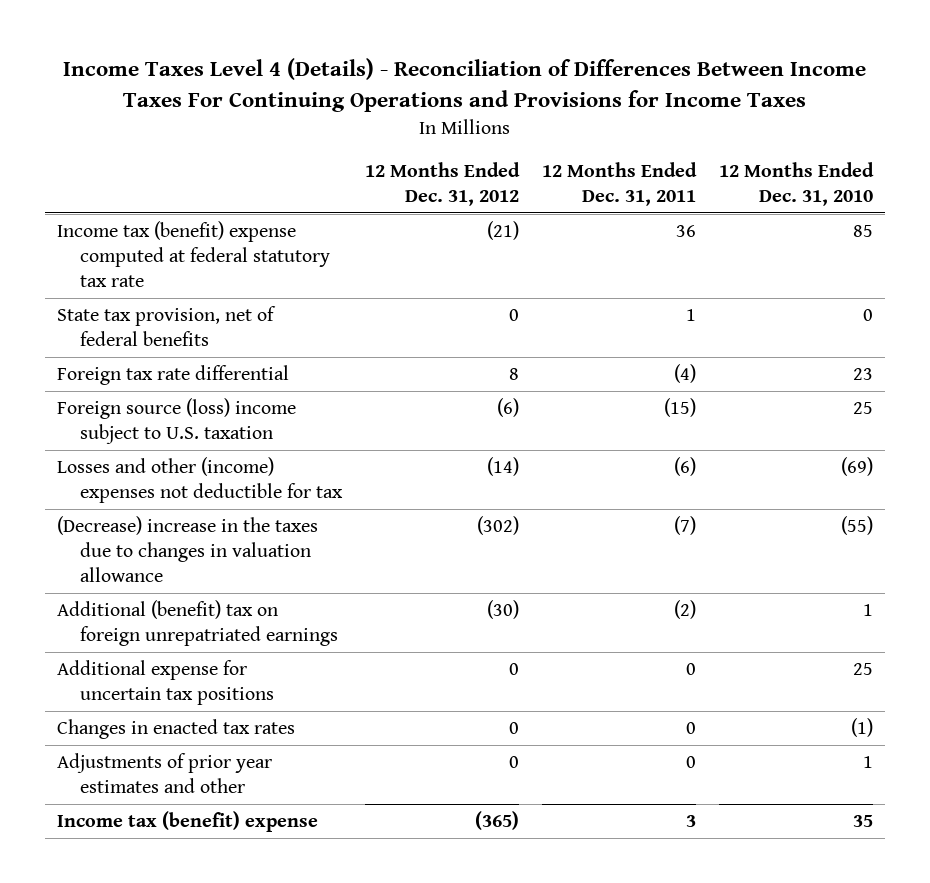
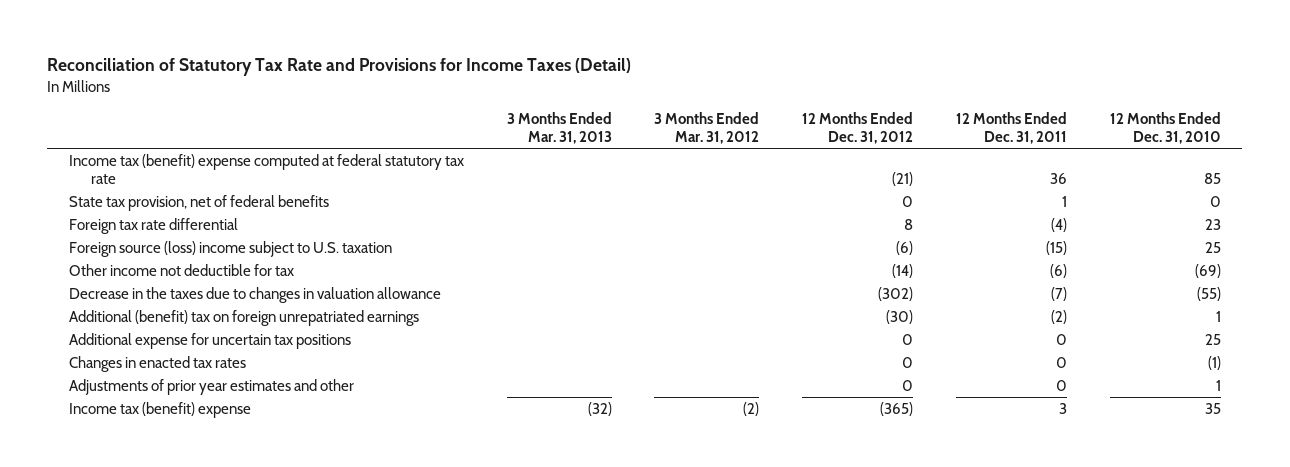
- Income Taxes Level 4 (Details) - Reconciliation of Differences Between Income Taxes For Continuing Operations and Provisions for Income Taxes
+ Reconciliation of Statutory Tax Rate and Provisions for Income Taxes (Detail)
- | 12 Months Ended Dec. 31, 2012 | 12 Months Ended Dec. 31, 2011 | 12 Months Ended Dec. 31, 2010
+ | 3 Months Ended Mar. 31, 2013 | 3 Months Ended Mar. 31, 2012 | 12 Months Ended Dec. 31, 2012 | 12 Months Ended Dec. 31, 2011 | 12 Months Ended Dec. 31, 2010
- Losses and other (income) expenses not deductible for tax | (14) | (6) | (69)
- (Decrease) increase in the taxes due to changes in valuation allowance | (302) | (7) | (55)
+ Other income not deductible for tax | | | (14) | (6) | (69)
+ Decrease in the taxes due to changes in valuation allowance | | | (302) | (7) | (55)

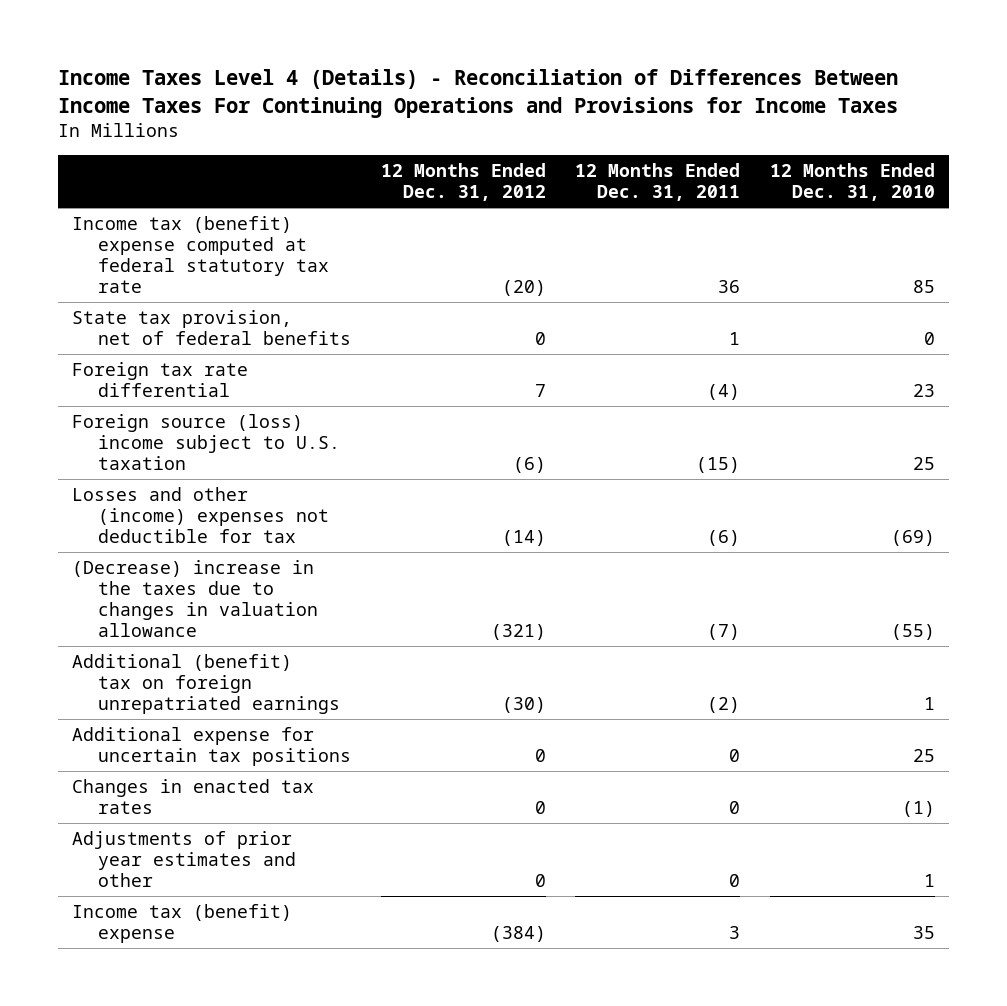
- Reconciliation of Statutory Tax Rate and Provisions for Income Taxes (Detail)
+ Income Taxes Level 4 (Details) - Reconciliation of Differences Between Income Taxes For Continuing Operations and Provisions for Income Taxes
- | 3 Months Ended Mar. 31, 2013 | 3 Months Ended Mar. 31, 2012 | 12 Months Ended Dec. 31, 2012 | 12 Months Ended Dec. 31, 2011 | 12 Months Ended Dec. 31, 2010
+ | 12 Months Ended Dec. 31, 2012 | 12 Months Ended Dec. 31, 2011 | 12 Months Ended Dec. 31, 2010
- Income tax (benefit) expense computed at federal statutory tax rate | | | (21) | 36 | 85
+ Income tax (benefit) expense computed at federal statutory tax rate | (20) | 36 | 85
- Foreign tax rate differential | | | 8 | (4) | 23
+ Foreign tax rate differential | 7 | (4) | 23
- Other income not deductible for tax | | | (14) | (6) | (69)
- Decrease in the taxes due to changes in valuation allowance | | | (302) | (7) | (55)
+ Losses and other (income) expenses not deductible for tax | (14) | (6) | (69)
+ (Decrease) increase in the taxes due to changes in valuation allowance | (321) | (7) | (55)
- Income tax (benefit) expense | (32) | (2) | (365) | 3 | 35
+ Income tax (benefit) expense | (384) | 3 | 35

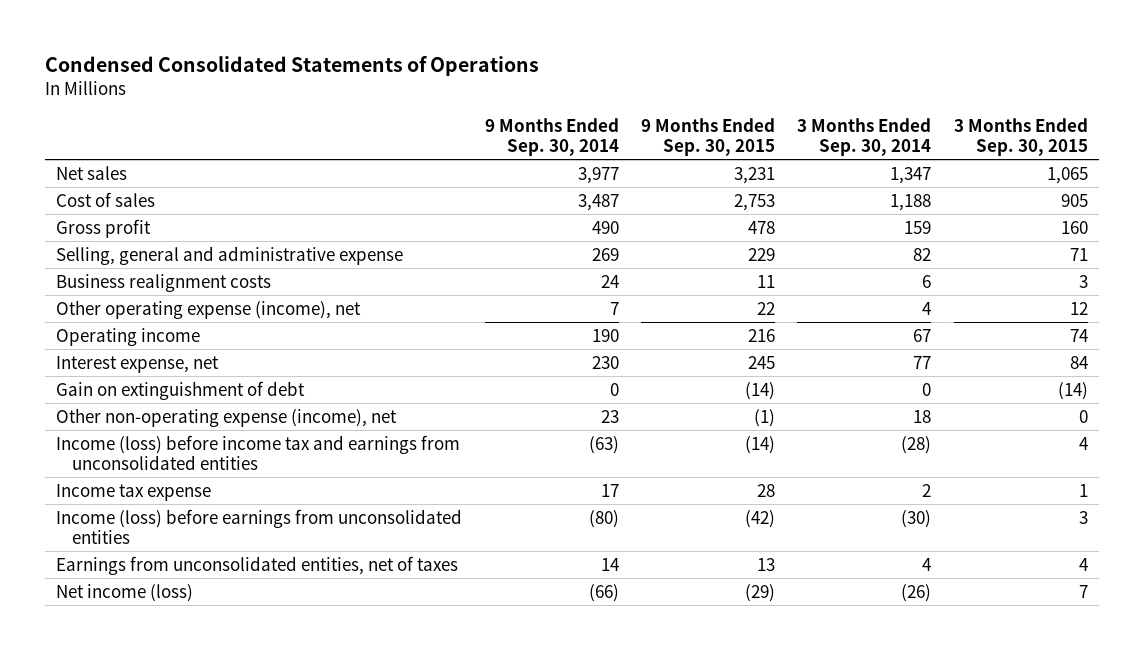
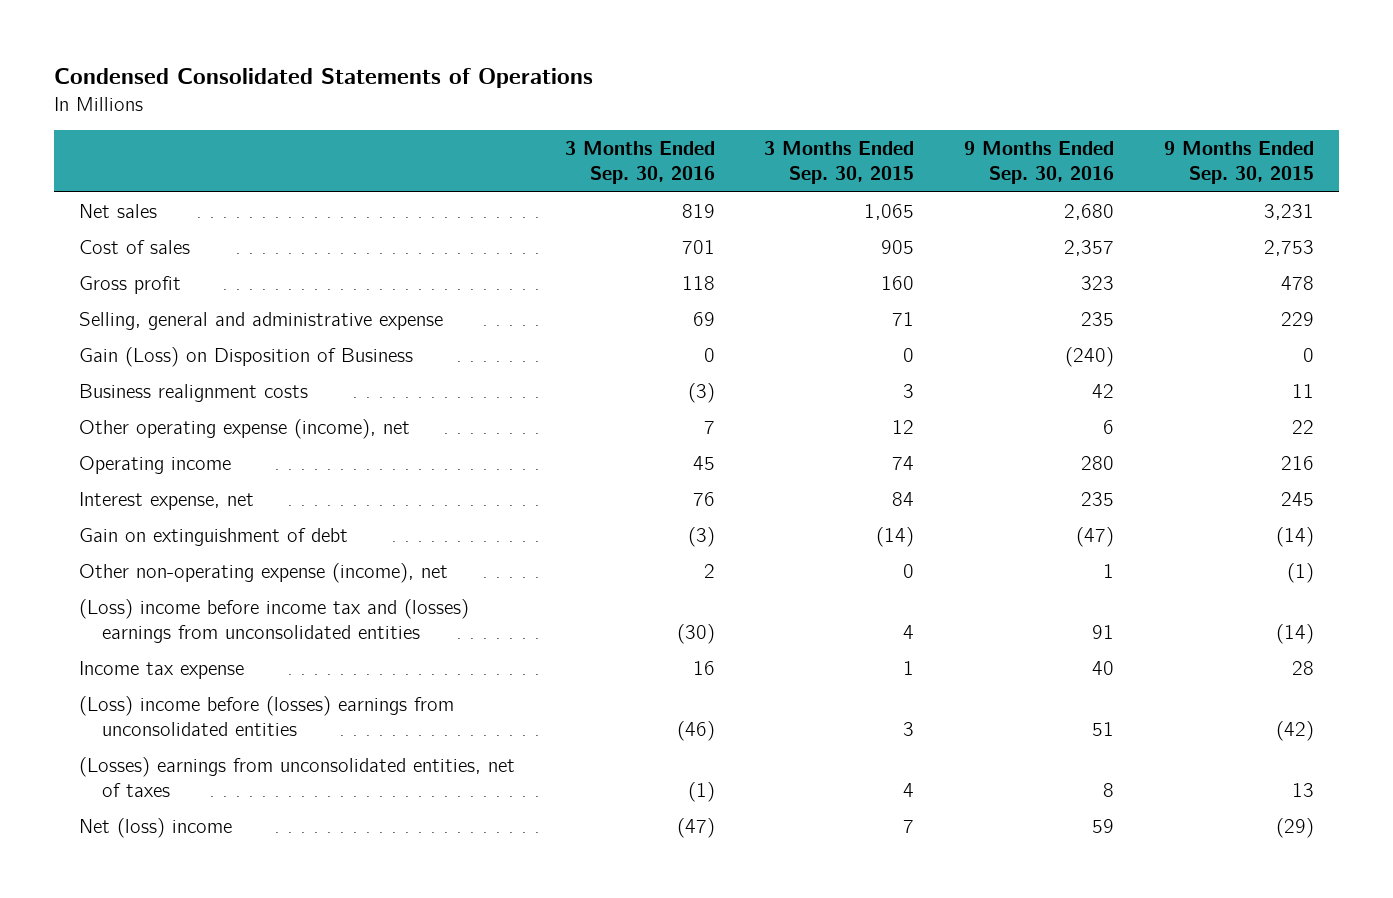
- | 9 Months Ended Sep. 30, 2014 | 9 Months Ended Sep. 30, 2015 | 3 Months Ended Sep. 30, 2014 | 3 Months Ended Sep. 30, 2015
+ | 3 Months Ended Sep. 30, 2016 | 3 Months Ended Sep. 30, 2015 | 9 Months Ended Sep. 30, 2016 | 9 Months Ended Sep. 30, 2015
+ Gain (Loss) on Disposition of Business | 0 | 0 | (240) | 0
- Income (loss) before income tax and earnings from unconsolidated entities | (63) | (14) | (28) | 4
+ (Loss) income before income tax and (losses) earnings from unconsolidated entities | (30) | 4 | 91 | (14)
- Income (loss) before earnings from unconsolidated entities | (80) | (42) | (30) | 3
- Earnings from unconsolidated entities, net of taxes | 14 | 13 | 4 | 4
- Net income (loss) | (66) | (29) | (26) | 7
+ (Loss) income before (losses) earnings from unconsolidated entities | (46) | 3 | 51 | (42)
+ (Losses) earnings from unconsolidated entities, net of taxes | (1) | 4 | 8 | 13
+ Net (loss) income | (47) | 7 | 59 | (29)

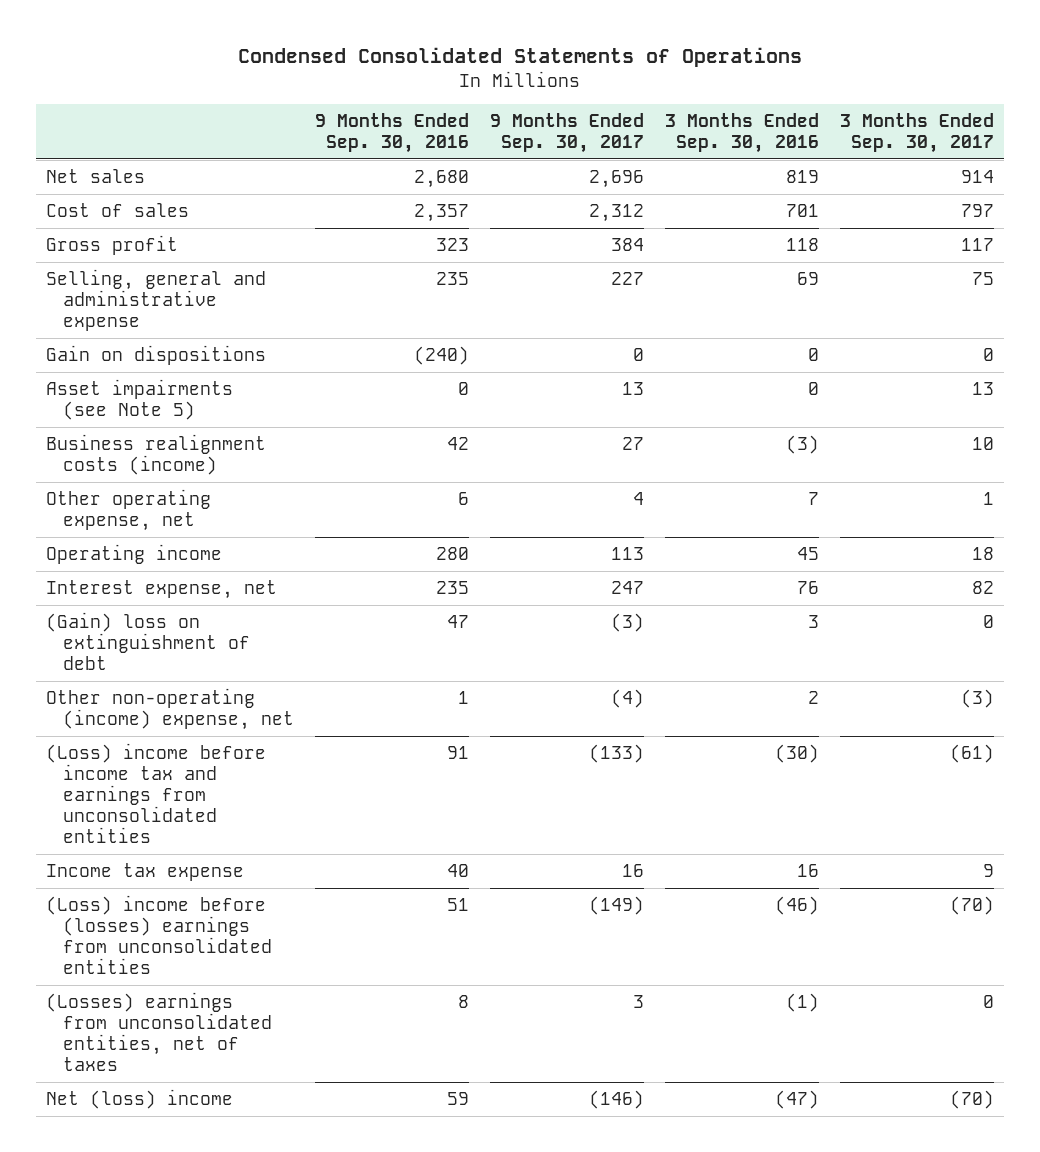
- | 3 Months Ended Sep. 30, 2016 | 3 Months Ended Sep. 30, 2015 | 9 Months Ended Sep. 30, 2016 | 9 Months Ended Sep. 30, 2015
+ | 9 Months Ended Sep. 30, 2016 | 9 Months Ended Sep. 30, 2017 | 3 Months Ended Sep. 30, 2016 | 3 Months Ended Sep. 30, 2017
- Gain (Loss) on Disposition of Business | 0 | 0 | (240) | 0
- Business realignment costs | (3) | 3 | 42 | 11
- Other operating expense (income), net | 7 | 12 | 6 | 22
+ Gain on dispositions | (240) | 0 | 0 | 0
+ Asset impairments (see Note 5) | 0 | 13 | 0 | 13
+ Business realignment costs (income) | 42 | 27 | (3) | 10
+ Other operating expense, net | 6 | 4 | 7 | 1
- Gain on extinguishment of debt | (3) | (14) | (47) | (14)
- Other non-operating expense (income), net | 2 | 0 | 1 | (1)
- (Loss) income before income tax and (losses) earnings from unconsolidated entities | (30) | 4 | 91 | (14)
+ (Gain) loss on extinguishment of debt | 47 | (3) | 3 | 0
+ Other non-operating (income) expense, net | 1 | (4) | 2 | (3)
+ (Loss) income before income tax and earnings from unconsolidated entities | 91 | (133) | (30) | (61)

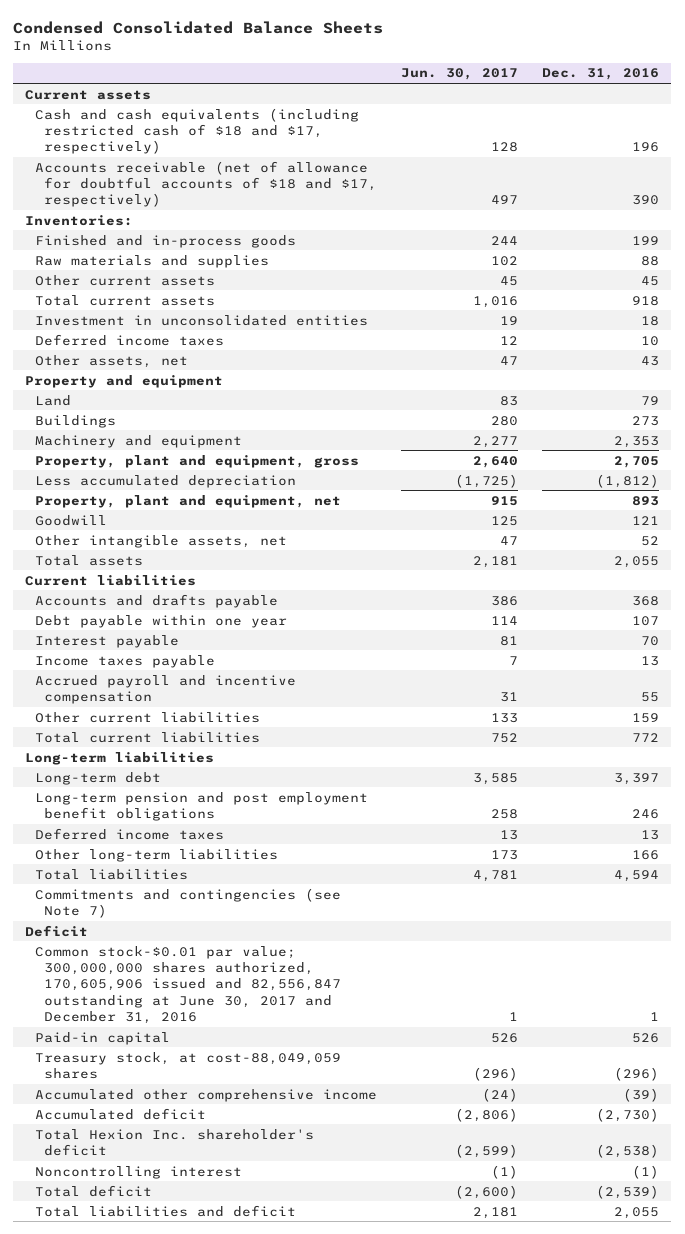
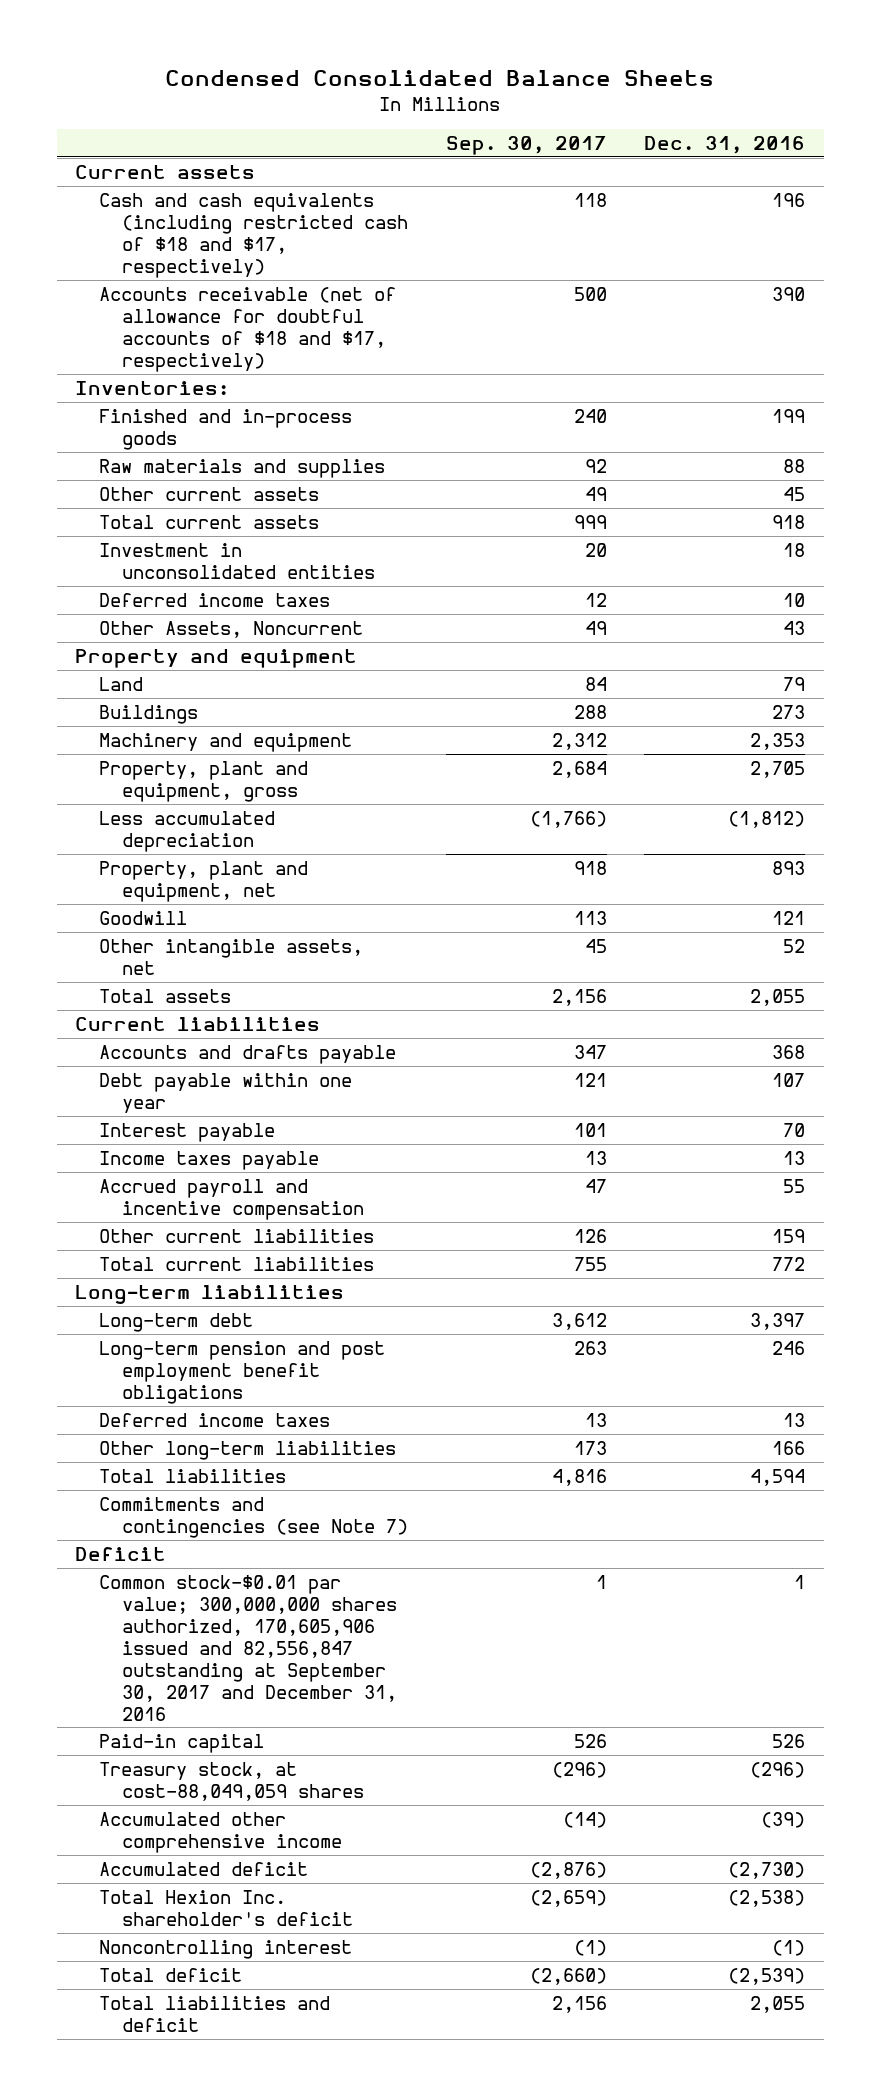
- | Jun. 30, 2017 | Dec. 31, 2016
+ | Sep. 30, 2017 | Dec. 31, 2016
- Other assets, net | 47 | 43
+ Other Assets, Noncurrent | 49 | 43
- Common stock-$0.01 par value; 300,000,000 shares authorized, 170,605,906 issued and 82,556,847 outstanding at June 30, 2017 and December 31, 2016 | 1 | 1
+ Common stock-$0.01 par value; 300,000,000 shares authorized, 170,605,906 issued and 82,556,847 outstanding at September 30, 2017 and December 31, 2016 | 1 | 1

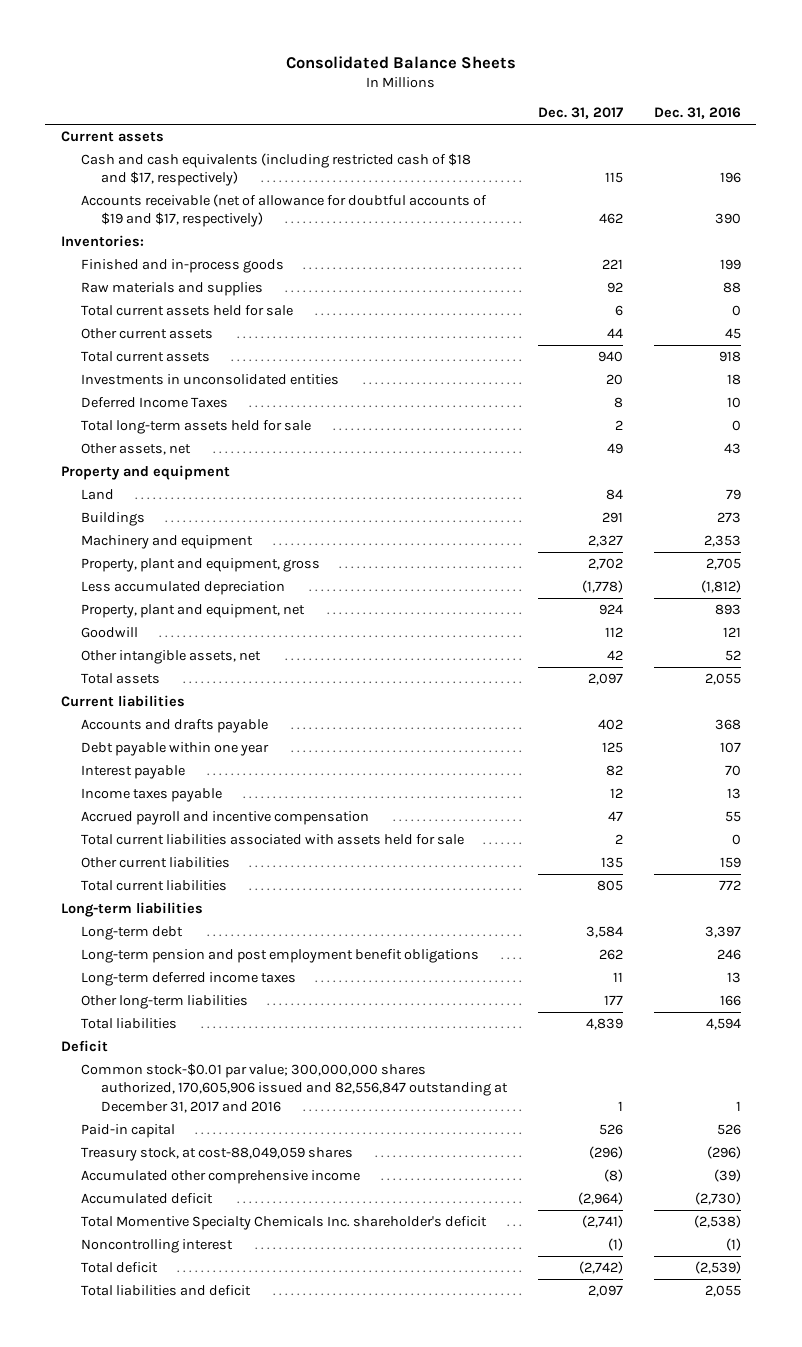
- Condensed Consolidated Balance Sheets
+ Consolidated Balance Sheets
- | Sep. 30, 2017 | Dec. 31, 2016
+ | Dec. 31, 2017 | Dec. 31, 2016
- Accounts receivable (net of allowance for doubtful accounts of $18 and $17, respectively) | 500 | 390
+ Accounts receivable (net of allowance for doubtful accounts of $19 and $17, respectively) | 462 | 390
+ Total current assets held for sale | 6 | 0
- Investment in unconsolidated entities | 20 | 18
- Deferred income taxes | 12 | 10
- Other Assets, Noncurrent | 49 | 43
+ Investments in unconsolidated entities | 20 | 18
+ Deferred Income Taxes | 8 | 10
+ Total long-term assets held for sale | 2 | 0
+ Other assets, net | 49 | 43
+ Total current liabilities associated with assets held for sale | 2 | 0
- Deferred income taxes | 13 | 13
+ Long-term deferred income taxes | 11 | 13
- Commitments and contingencies (see Note 7)
- Common stock-$0.01 par value; 300,000,000 shares authorized, 170,605,906 issued and 82,556,847 outstanding at September 30, 2017 and December 31, 2016 | 1 | 1
+ Common stock-$0.01 par value; 300,000,000 shares authorized, 170,605,906 issued and 82,556,847 outstanding at December 31, 2017 and 2016 | 1 | 1
- Total Hexion Inc. shareholder's deficit | (2,659) | (2,538)
+ Total Momentive Specialty Chemicals Inc. shareholder's deficit | (2,741) | (2,538)

